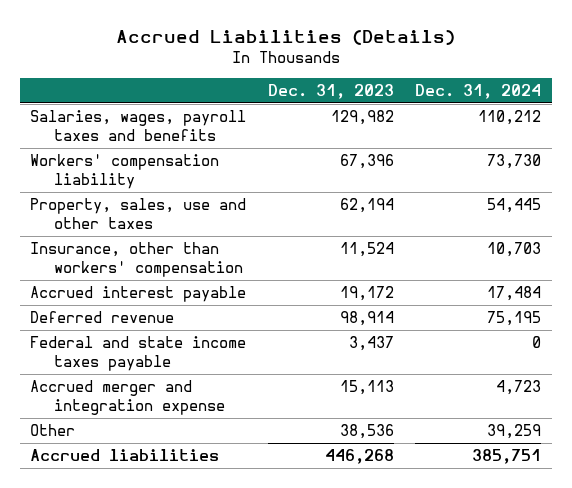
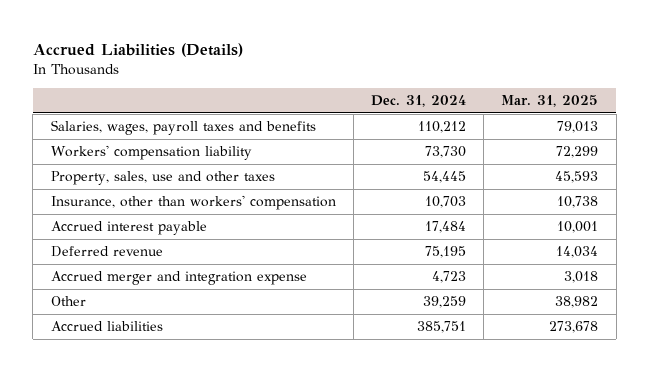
- | Dec. 31, 2023 | Dec. 31, 2024
+ | Dec. 31, 2024 | Mar. 31, 2025
- Federal and state income taxes payable | 3,437 | 0

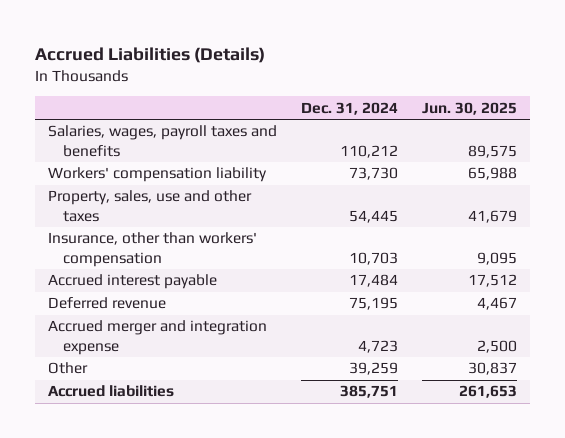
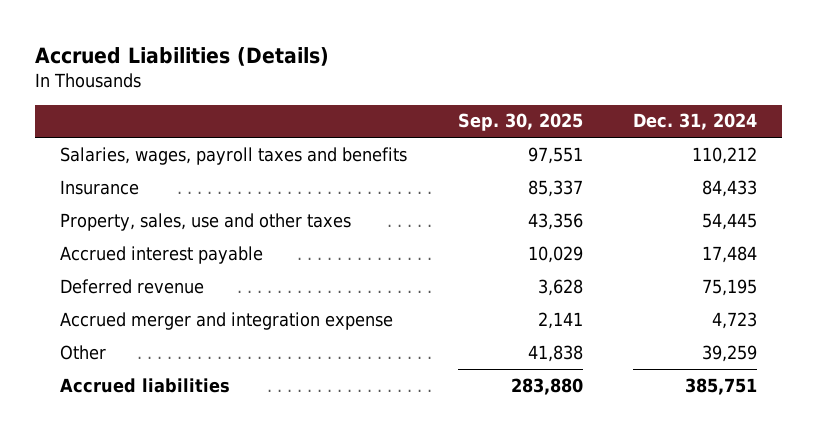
- | Dec. 31, 2024 | Jun. 30, 2025
+ | Sep. 30, 2025 | Dec. 31, 2024
- Workers' compensation liability | 73,730 | 65,988
+ Insurance | 85,337 | 84,433
- Insurance, other than workers' compensation | 10,703 | 9,095

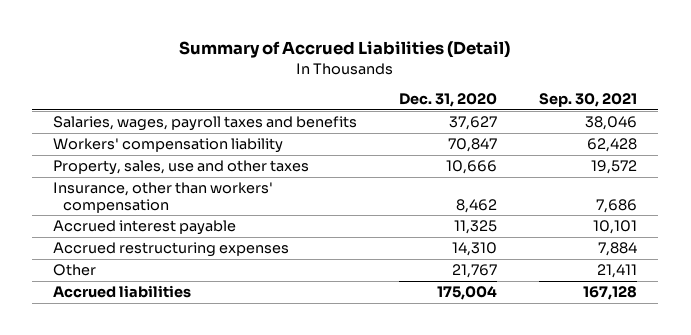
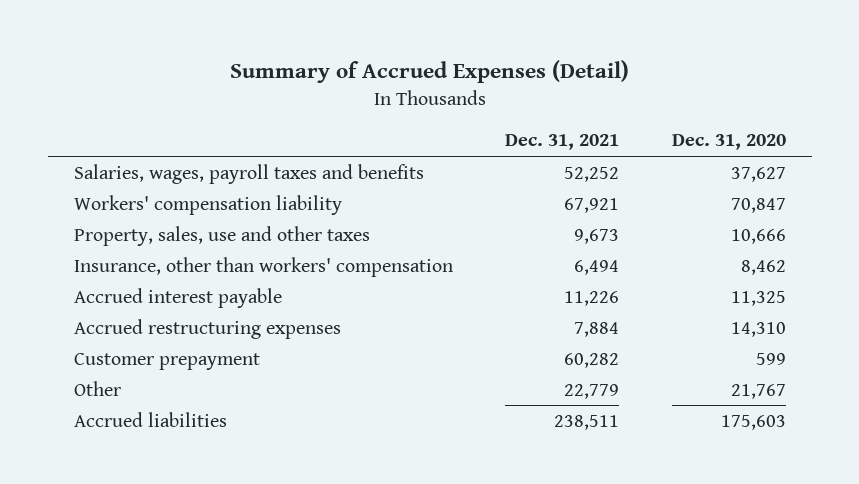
- Summary of Accrued Liabilities (Detail)
+ Summary of Accrued Expenses (Detail)
- | Dec. 31, 2020 | Sep. 30, 2021
+ | Dec. 31, 2021 | Dec. 31, 2020
+ Customer prepayment | 60,282 | 599
- Accrued liabilities | 175,004 | 167,128
+ Accrued liabilities | 238,511 | 175,603

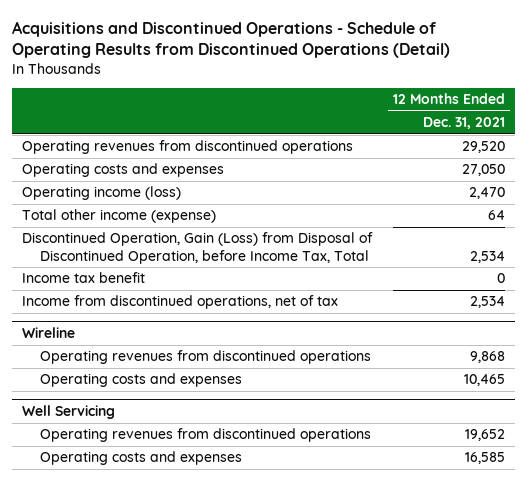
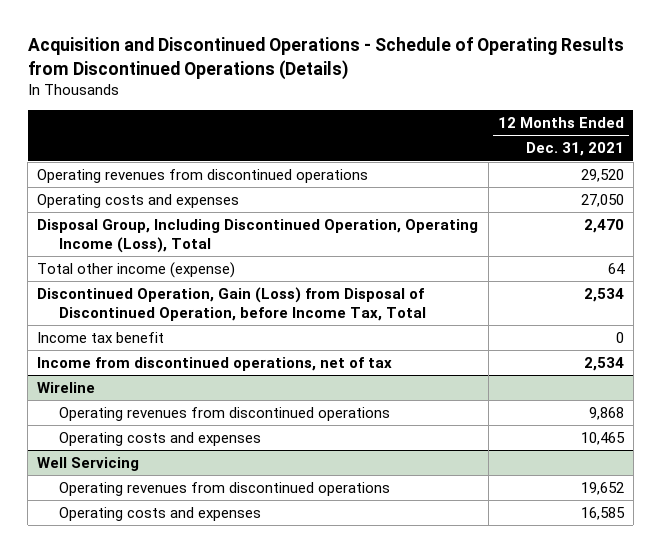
- Acquisitions and Discontinued Operations - Schedule of Operating Results from Discontinued Operations (Detail)
+ Acquisition and Discontinued Operations - Schedule of Operating Results from Discontinued Operations (Details)
- Operating income (loss) | 2,470
+ Disposal Group, Including Discontinued Operation, Operating Income (Loss), Total | 2,470

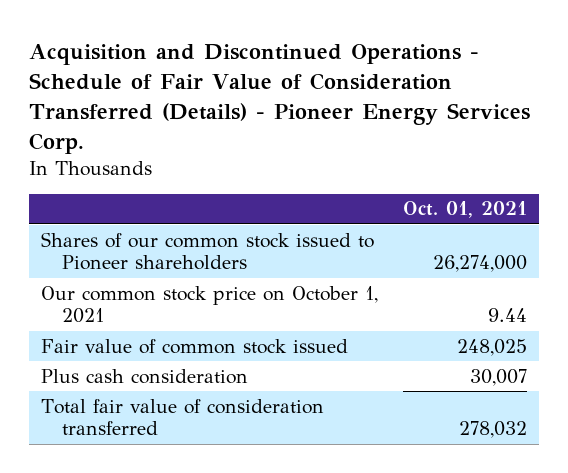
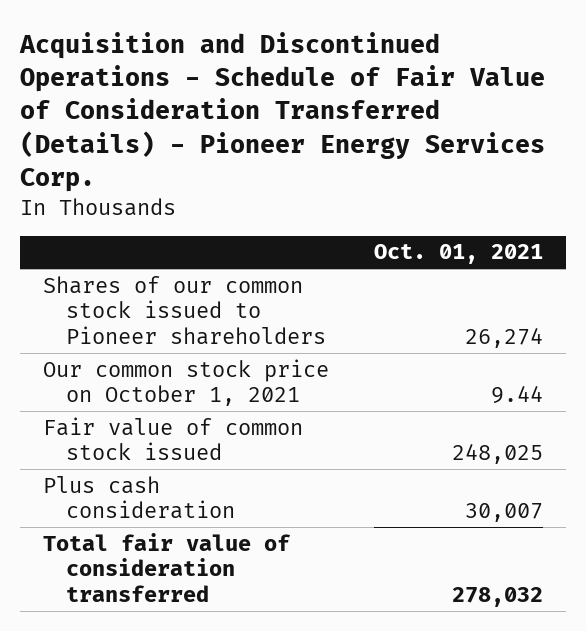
- Shares of our common stock issued to Pioneer shareholders | 26,274,000
+ Shares of our common stock issued to Pioneer shareholders | 26,274

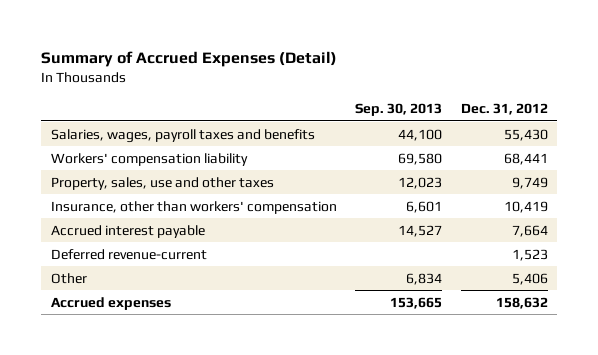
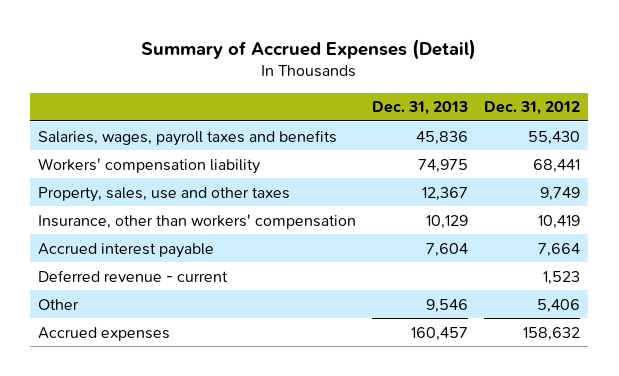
- | Sep. 30, 2013 | Dec. 31, 2012
+ | Dec. 31, 2013 | Dec. 31, 2012
- Deferred revenue-current | | 1,523
+ Deferred revenue - current | | 1,523

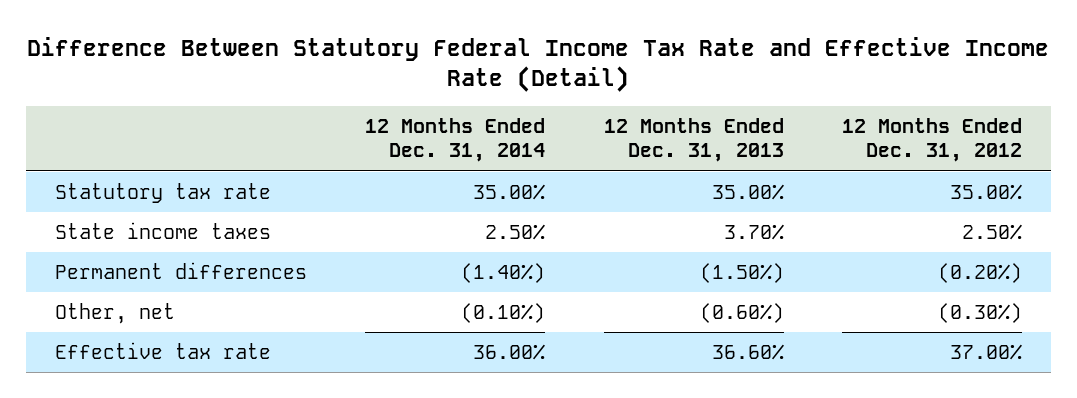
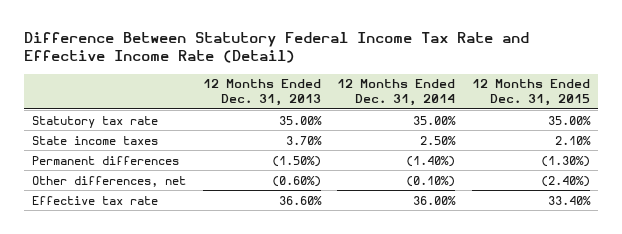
- | 12 Months Ended Dec. 31, 2014 | 12 Months Ended Dec. 31, 2013 | 12 Months Ended Dec. 31, 2012
+ | 12 Months Ended Dec. 31, 2013 | 12 Months Ended Dec. 31, 2014 | 12 Months Ended Dec. 31, 2015
- Other, net | (0.10%) | (0.60%) | (0.30%)
+ Other differences, net | (0.60%) | (0.10%) | (2.40%)

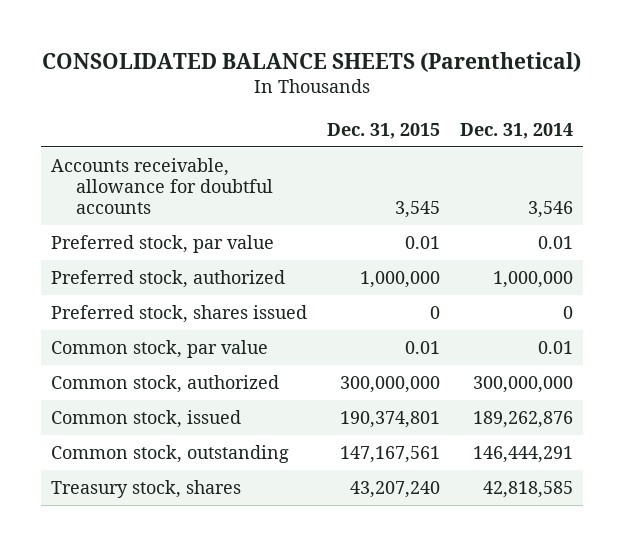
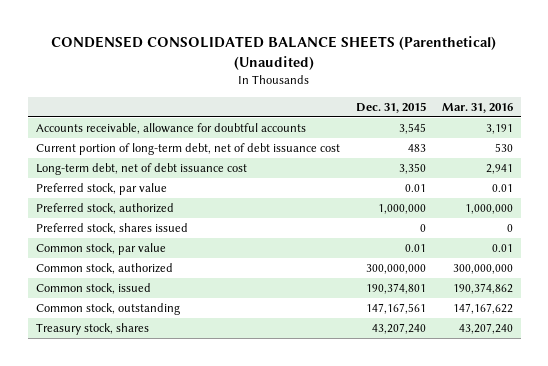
- CONSOLIDATED BALANCE SHEETS (Parenthetical)
+ CONDENSED CONSOLIDATED BALANCE SHEETS (Parenthetical) (Unaudited)
- | Dec. 31, 2015 | Dec. 31, 2014
+ | Dec. 31, 2015 | Mar. 31, 2016
+ Current portion of long-term debt, net of debt issuance cost | 483 | 530
+ Long-term debt, net of debt issuance cost | 3,350 | 2,941

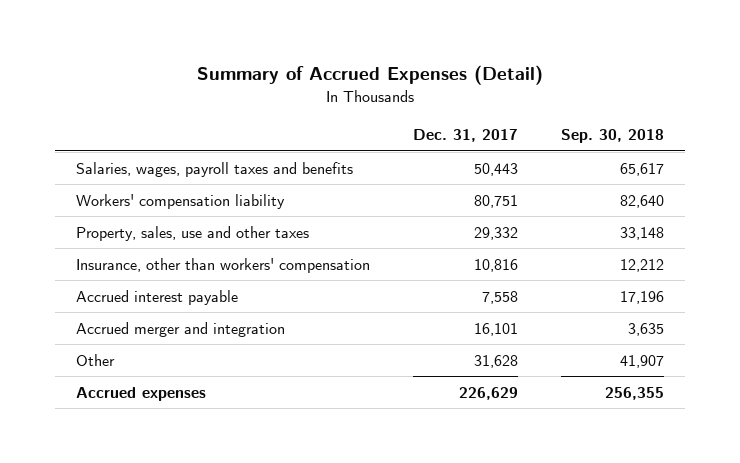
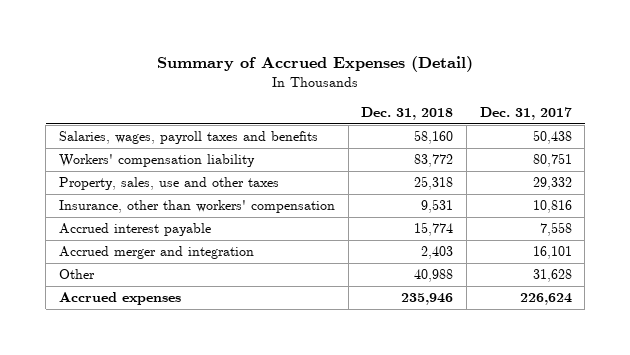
- | Dec. 31, 2017 | Sep. 30, 2018
+ | Dec. 31, 2018 | Dec. 31, 2017
- Salaries, wages, payroll taxes and benefits | 50,443 | 65,617
+ Salaries, wages, payroll taxes and benefits | 58,160 | 50,438
- Accrued expenses | 226,629 | 256,355
+ Accrued expenses | 235,946 | 226,624

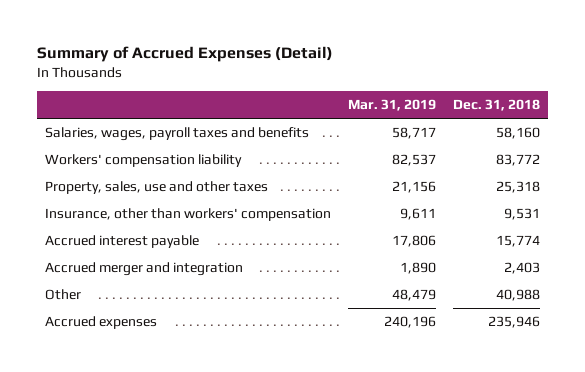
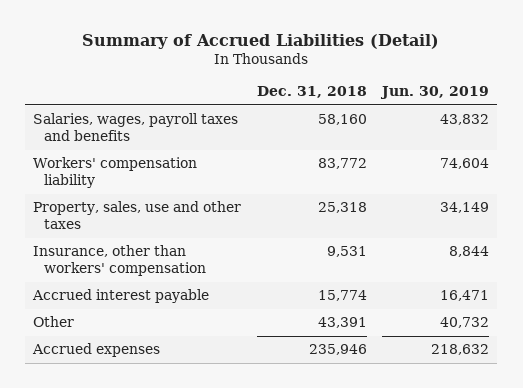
- Summary of Accrued Expenses (Detail)
+ Summary of Accrued Liabilities (Detail)
- | Mar. 31, 2019 | Dec. 31, 2018
+ | Dec. 31, 2018 | Jun. 30, 2019
- Accrued merger and integration | 1,890 | 2,403
- Other | 48,479 | 40,988
+ Other | 43,391 | 40,732

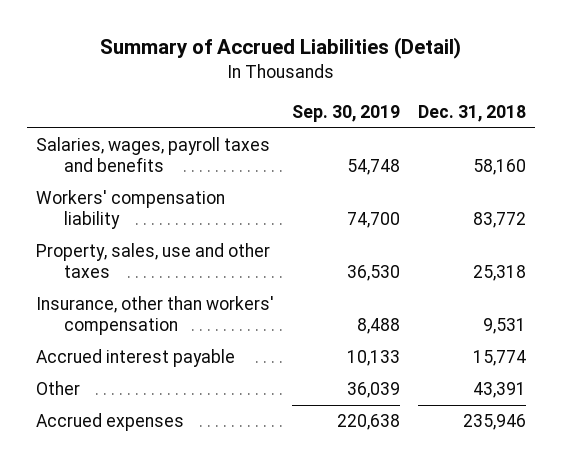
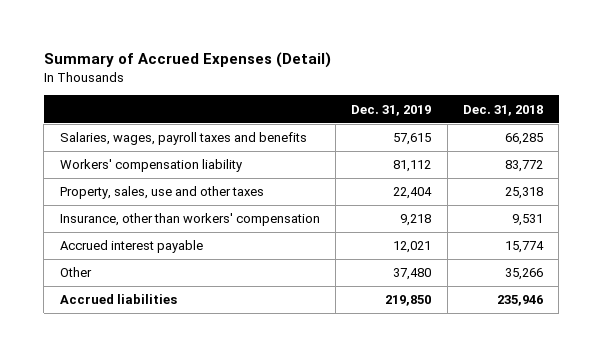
- Summary of Accrued Liabilities (Detail)
+ Summary of Accrued Expenses (Detail)
- | Sep. 30, 2019 | Dec. 31, 2018
+ | Dec. 31, 2019 | Dec. 31, 2018
- Salaries, wages, payroll taxes and benefits | 54,748 | 58,160
+ Salaries, wages, payroll taxes and benefits | 57,615 | 66,285
- Other | 36,039 | 43,391
- Accrued expenses | 220,638 | 235,946
+ Other | 37,480 | 35,266
+ Accrued liabilities | 219,850 | 235,946

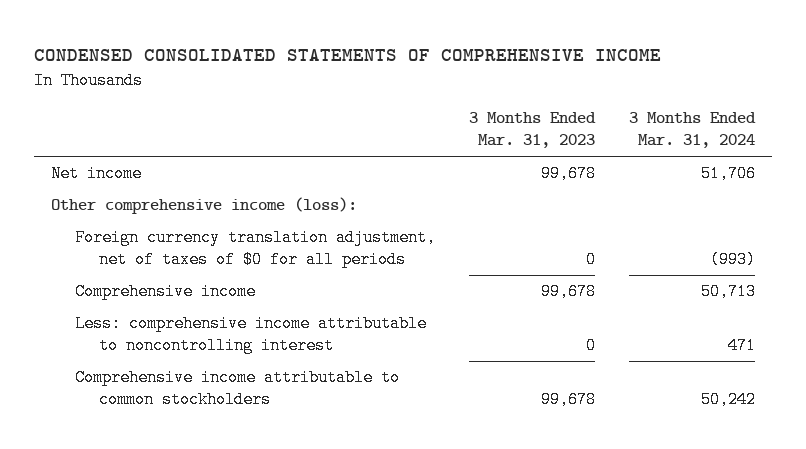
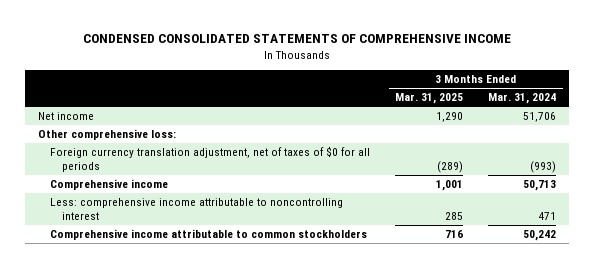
- | 3 Months Ended Mar. 31, 2023 | 3 Months Ended Mar. 31, 2024
+ | 3 Months Ended Mar. 31, 2025 | 3 Months Ended Mar. 31, 2024
- Other comprehensive income (loss):
+ Other comprehensive loss:

